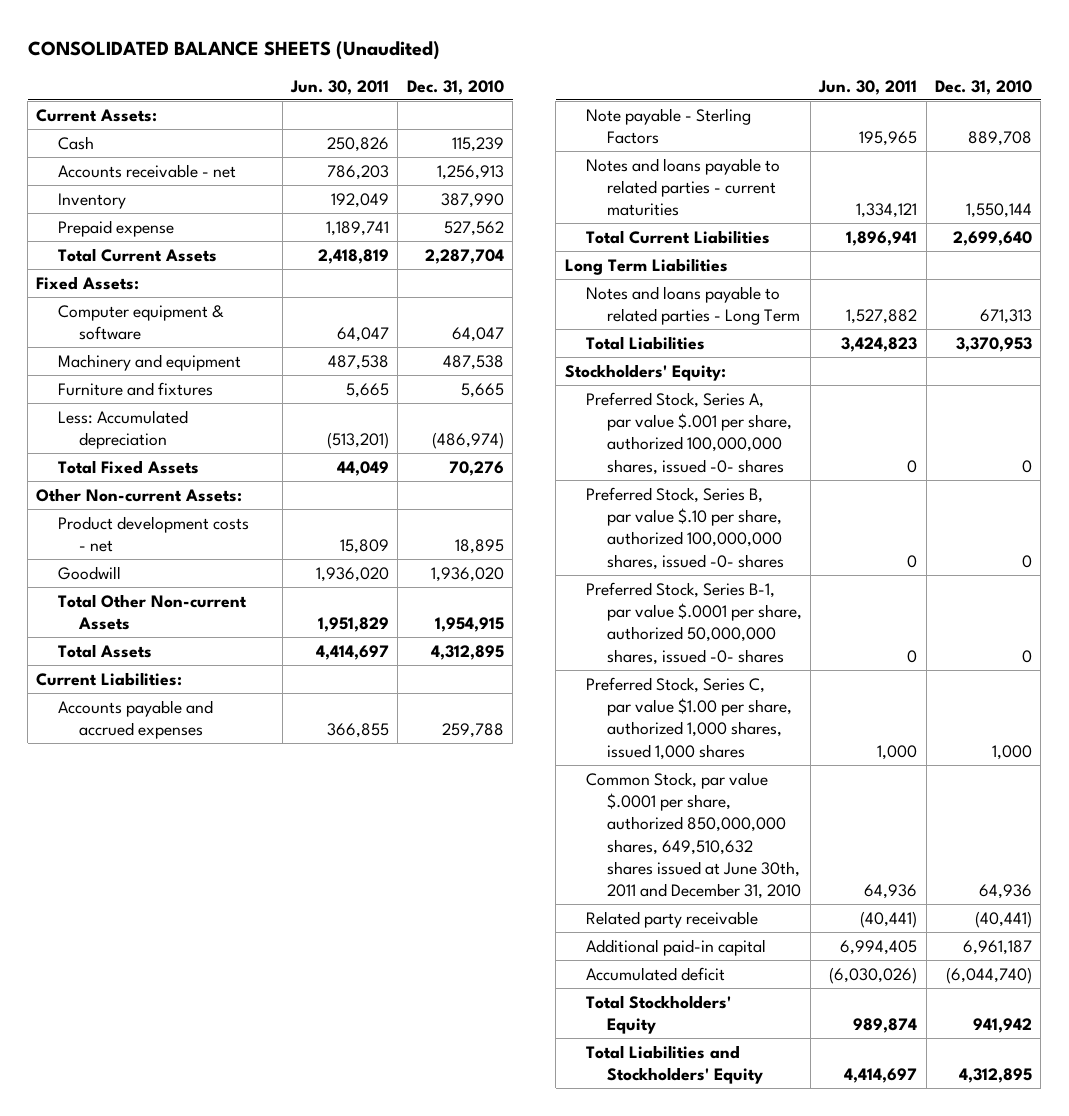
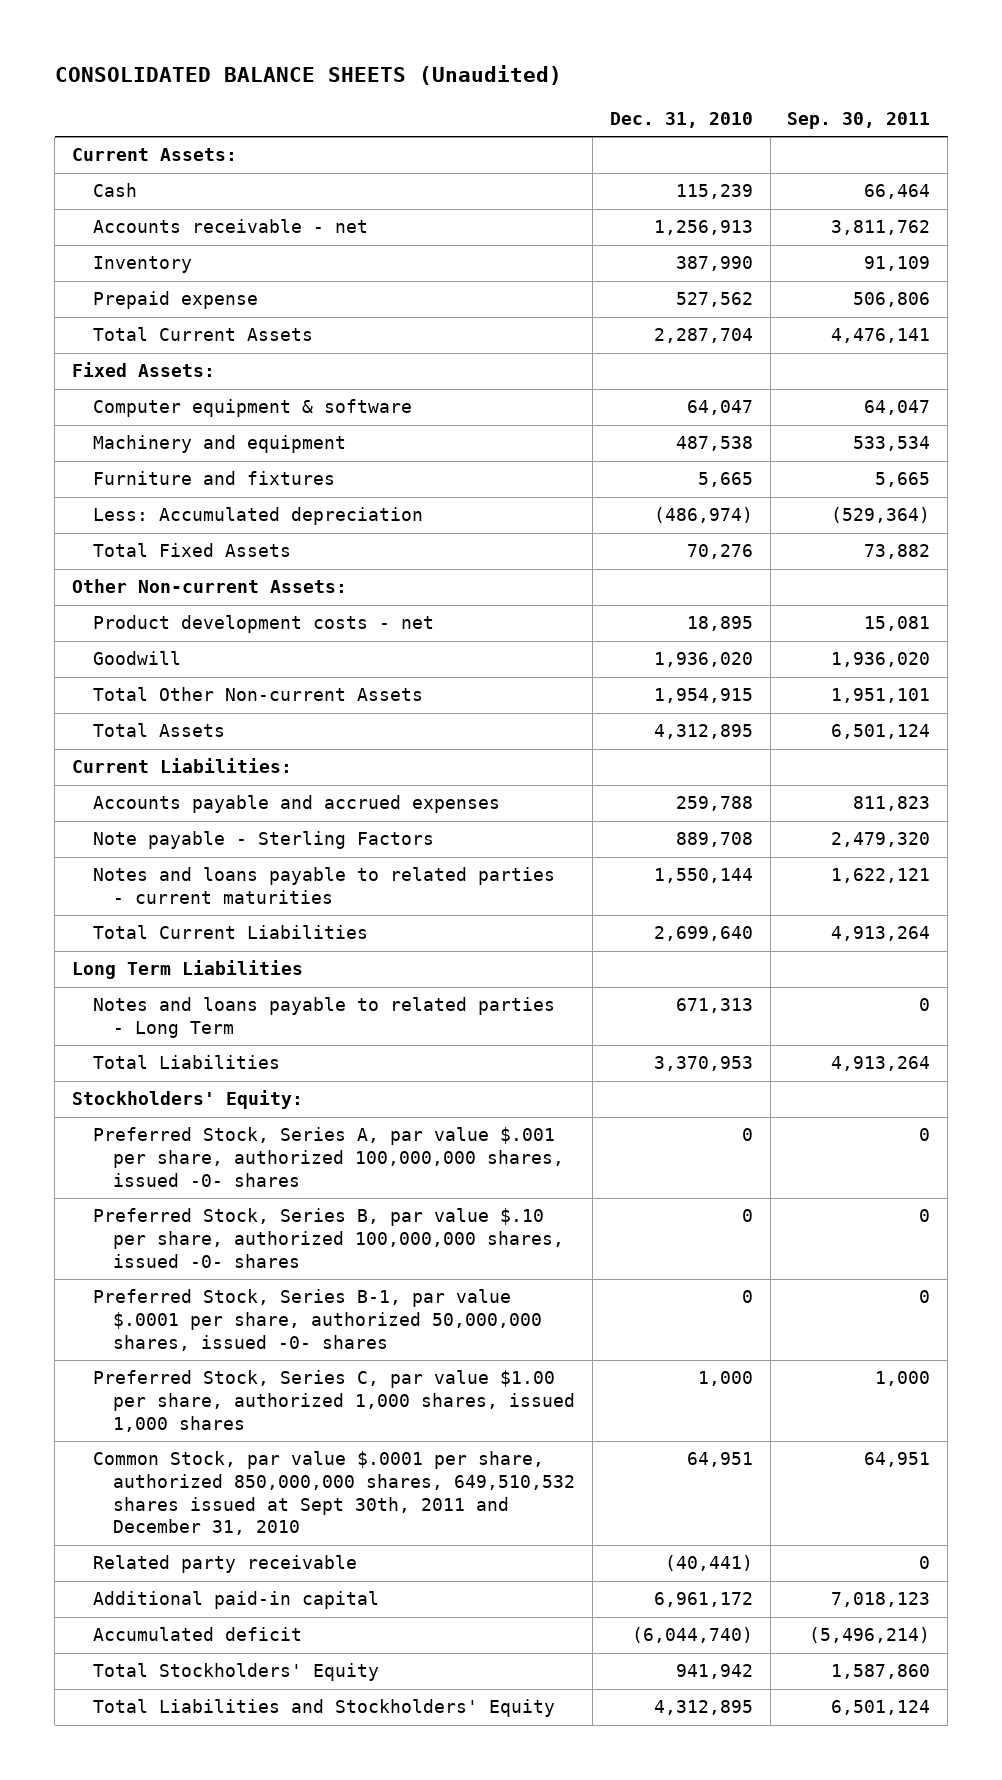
- | Jun. 30, 2011 | Dec. 31, 2010
+ | Dec. 31, 2010 | Sep. 30, 2011
- Common Stock, par value $.0001 per share, authorized 850,000,000 shares, 649,510,632 shares issued at June 30th, 2011 and December 31, 2010 | 64,936 | 64,936
+ Common Stock, par value $.0001 per share, authorized 850,000,000 shares, 649,510,532 shares issued at Sept 30th, 2011 and December 31, 2010 | 64,951 | 64,951
- Additional paid-in capital | 6,994,405 | 6,961,187
+ Additional paid-in capital | 6,961,172 | 7,018,123

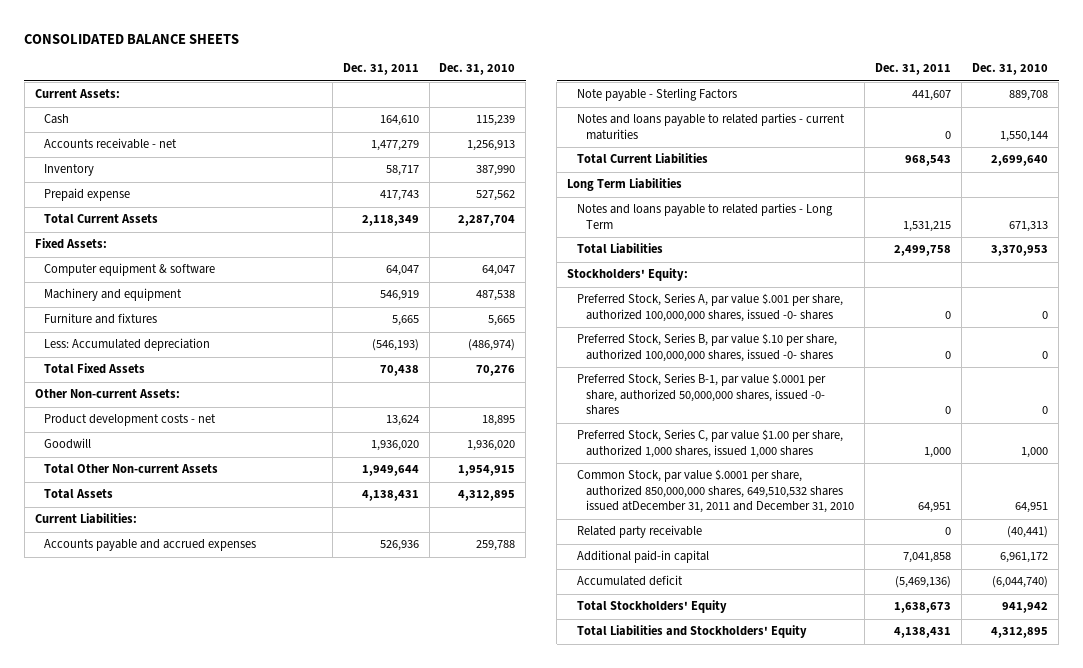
- CONSOLIDATED BALANCE SHEETS (Unaudited)
+ CONSOLIDATED BALANCE SHEETS
- | Dec. 31, 2010 | Sep. 30, 2011
+ | Dec. 31, 2011 | Dec. 31, 2010
- Common Stock, par value $.0001 per share, authorized 850,000,000 shares, 649,510,532 shares issued at Sept 30th, 2011 and December 31, 2010 | 64,951 | 64,951
+ Common Stock, par value $.0001 per share, authorized 850,000,000 shares, 649,510,532 shares issued atDecember 31, 2011 and December 31, 2010 | 64,951 | 64,951

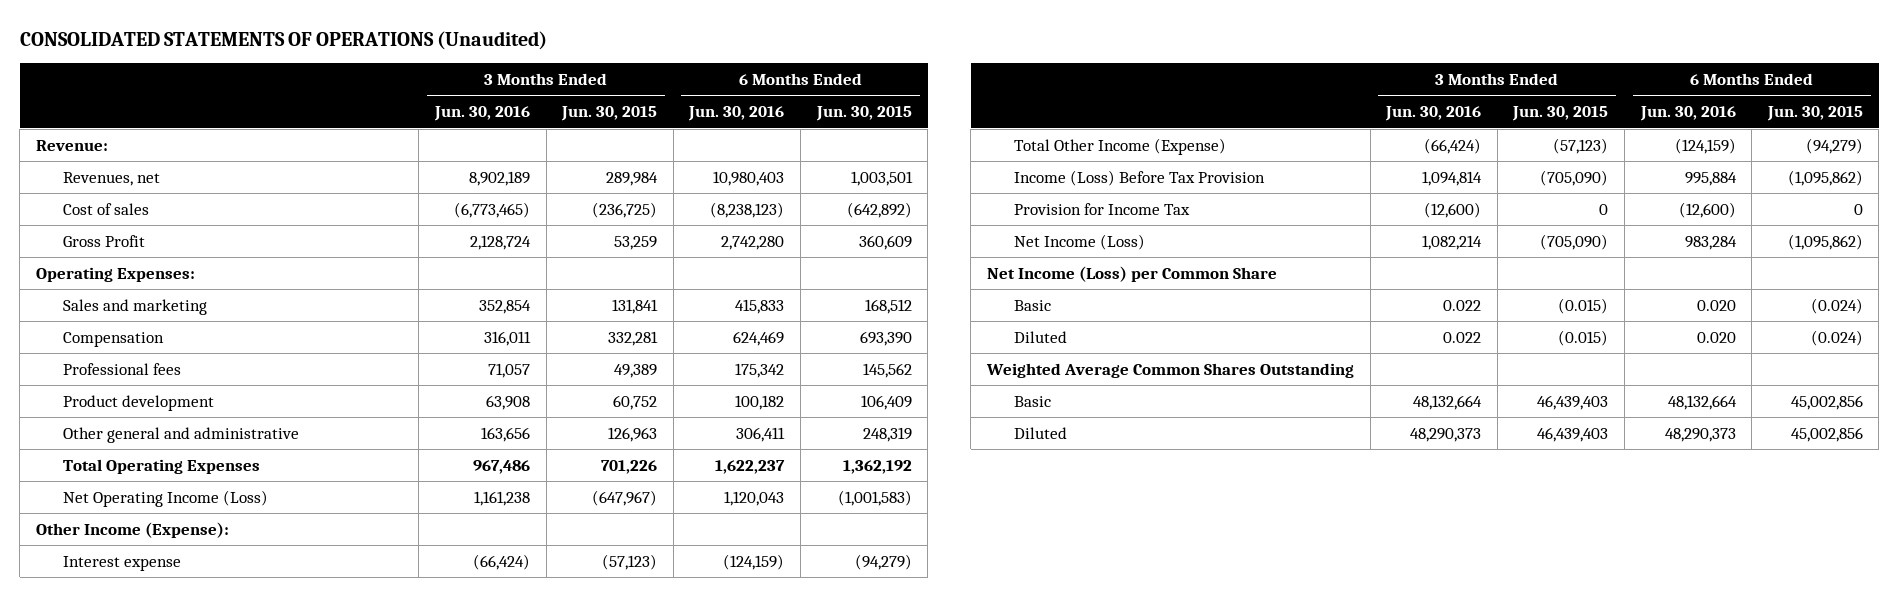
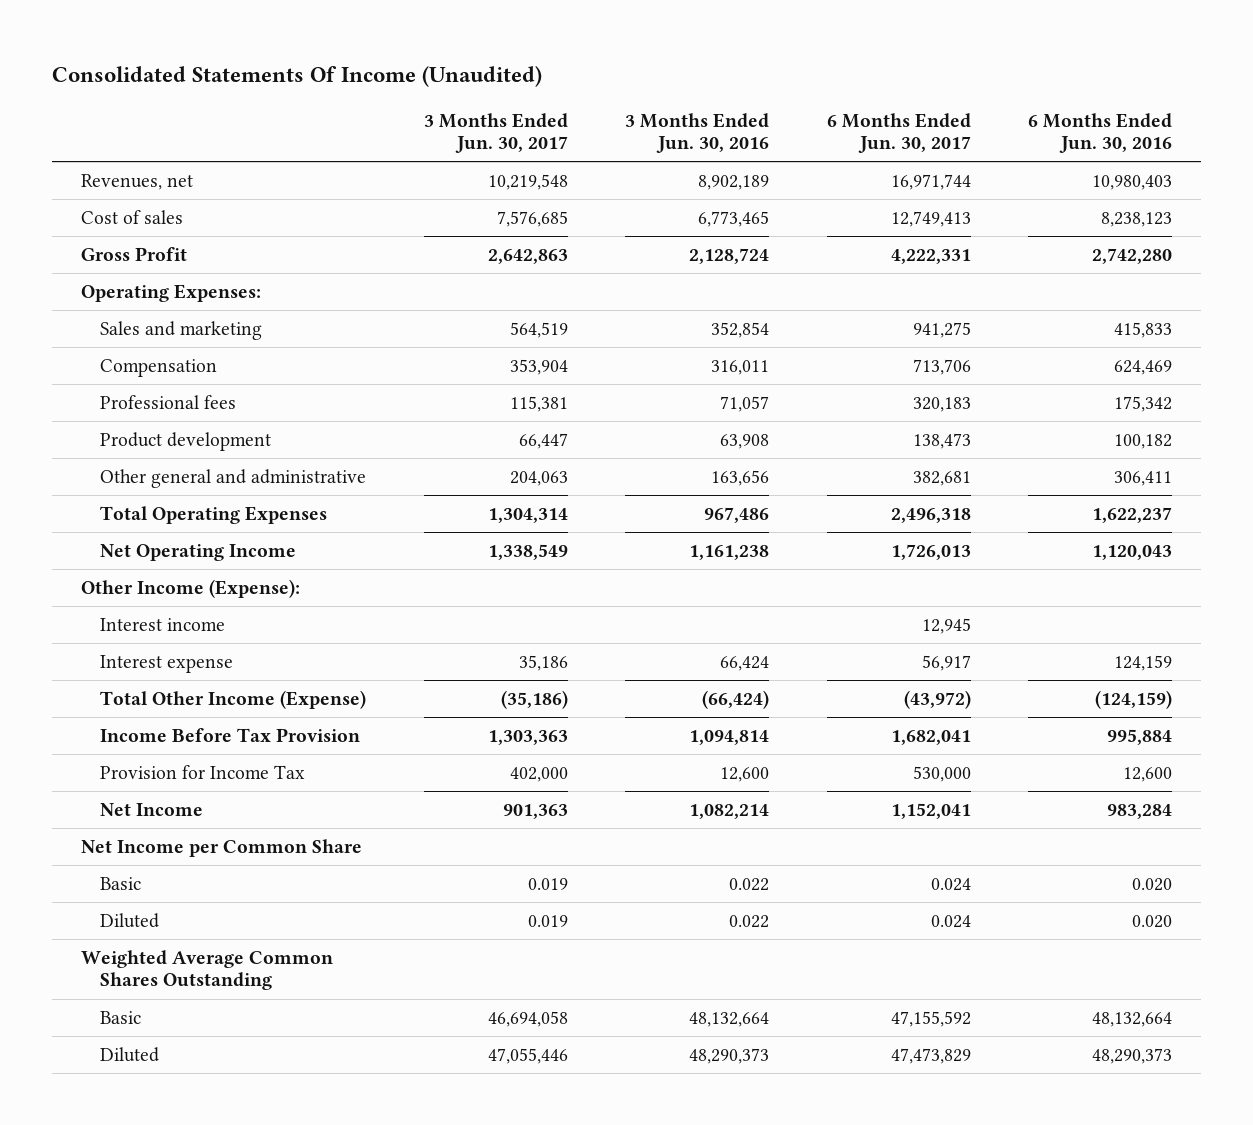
- CONSOLIDATED STATEMENTS OF OPERATIONS (Unaudited)
+ Consolidated Statements Of Income (Unaudited)
- | 3 Months Ended Jun. 30, 2016 | 3 Months Ended Jun. 30, 2015 | 6 Months Ended Jun. 30, 2016 | 6 Months Ended Jun. 30, 2015
+ | 3 Months Ended Jun. 30, 2017 | 3 Months Ended Jun. 30, 2016 | 6 Months Ended Jun. 30, 2017 | 6 Months Ended Jun. 30, 2016
- Revenue:
- Cost of sales | (6,773,465) | (236,725) | (8,238,123) | (642,892)
+ Cost of sales | 7,576,685 | 6,773,465 | 12,749,413 | 8,238,123
- Net Operating Income (Loss) | 1,161,238 | (647,967) | 1,120,043 | (1,001,583)
+ Net Operating Income | 1,338,549 | 1,161,238 | 1,726,013 | 1,120,043
- Interest expense | (66,424) | (57,123) | (124,159) | (94,279)
+ Interest income | | | 12,945 |
+ Interest expense | 35,186 | 66,424 | 56,917 | 124,159
- Income (Loss) Before Tax Provision | 1,094,814 | (705,090) | 995,884 | (1,095,862)
- Provision for Income Tax | (12,600) | 0 | (12,600) | 0
- Net Income (Loss) | 1,082,214 | (705,090) | 983,284 | (1,095,862)
- Net Income (Loss) per Common Share
+ Income Before Tax Provision | 1,303,363 | 1,094,814 | 1,682,041 | 995,884
+ Provision for Income Tax | 402,000 | 12,600 | 530,000 | 12,600
+ Net Income | 901,363 | 1,082,214 | 1,152,041 | 983,284
+ Net Income per Common Share

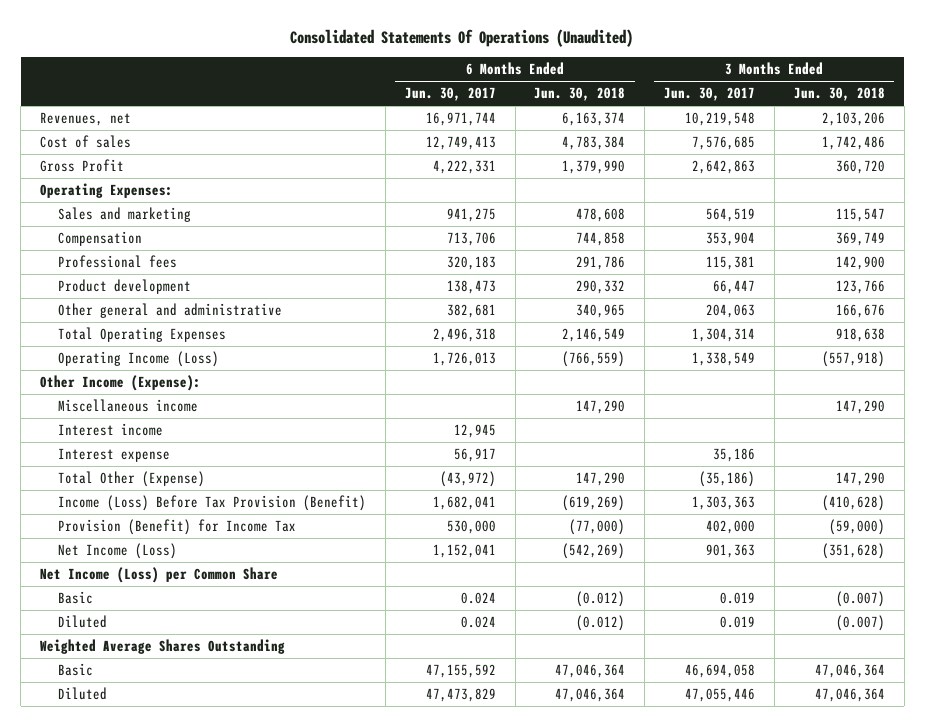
- Consolidated Statements Of Income (Unaudited)
+ Consolidated Statements Of Operations (Unaudited)
- | 3 Months Ended Jun. 30, 2017 | 3 Months Ended Jun. 30, 2016 | 6 Months Ended Jun. 30, 2017 | 6 Months Ended Jun. 30, 2016
+ | 6 Months Ended Jun. 30, 2017 | 6 Months Ended Jun. 30, 2018 | 3 Months Ended Jun. 30, 2017 | 3 Months Ended Jun. 30, 2018
- Net Operating Income | 1,338,549 | 1,161,238 | 1,726,013 | 1,120,043
+ Operating Income (Loss) | 1,726,013 | (766,559) | 1,338,549 | (557,918)
+ Miscellaneous income | | 147,290 | | 147,290
- Total Other Income (Expense) | (35,186) | (66,424) | (43,972) | (124,159)
- Income Before Tax Provision | 1,303,363 | 1,094,814 | 1,682,041 | 995,884
- Provision for Income Tax | 402,000 | 12,600 | 530,000 | 12,600
- Net Income | 901,363 | 1,082,214 | 1,152,041 | 983,284
- Net Income per Common Share
+ Total Other (Expense) | (43,972) | 147,290 | (35,186) | 147,290
+ Income (Loss) Before Tax Provision (Benefit) | 1,682,041 | (619,269) | 1,303,363 | (410,628)
+ Provision (Benefit) for Income Tax | 530,000 | (77,000) | 402,000 | (59,000)
+ Net Income (Loss) | 1,152,041 | (542,269) | 901,363 | (351,628)
+ Net Income (Loss) per Common Share
- Weighted Average Common Shares Outstanding
+ Weighted Average Shares Outstanding

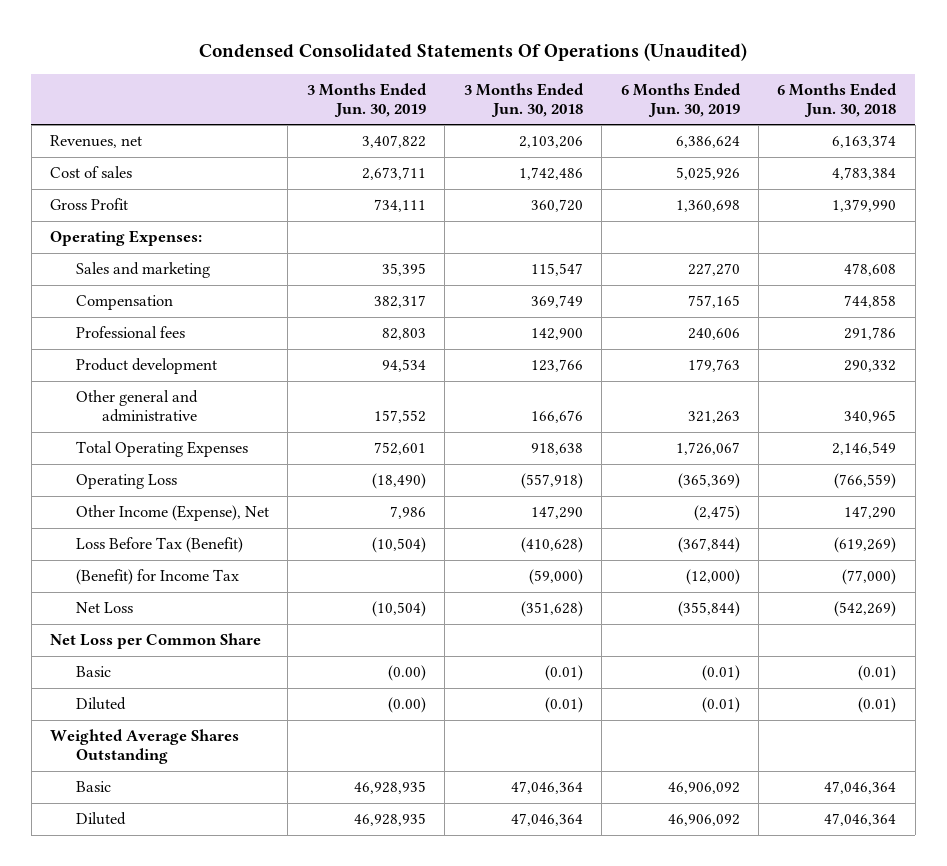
- Consolidated Statements Of Operations (Unaudited)
+ Condensed Consolidated Statements Of Operations (Unaudited)
- | 6 Months Ended Jun. 30, 2017 | 6 Months Ended Jun. 30, 2018 | 3 Months Ended Jun. 30, 2017 | 3 Months Ended Jun. 30, 2018
+ | 3 Months Ended Jun. 30, 2019 | 3 Months Ended Jun. 30, 2018 | 6 Months Ended Jun. 30, 2019 | 6 Months Ended Jun. 30, 2018
- Operating Income (Loss) | 1,726,013 | (766,559) | 1,338,549 | (557,918)
- Other Income (Expense):
- Miscellaneous income | | 147,290 | | 147,290
- Interest income | 12,945 | | |
- Interest expense | 56,917 | | 35,186 |
- Total Other (Expense) | (43,972) | 147,290 | (35,186) | 147,290
- Income (Loss) Before Tax Provision (Benefit) | 1,682,041 | (619,269) | 1,303,363 | (410,628)
- Provision (Benefit) for Income Tax | 530,000 | (77,000) | 402,000 | (59,000)
- Net Income (Loss) | 1,152,041 | (542,269) | 901,363 | (351,628)
- Net Income (Loss) per Common Share
- Basic | 0.024 | (0.012) | 0.019 | (0.007)
- Diluted | 0.024 | (0.012) | 0.019 | (0.007)
+ Operating Loss | (18,490) | (557,918) | (365,369) | (766,559)
+ Other Income (Expense), Net | 7,986 | 147,290 | (2,475) | 147,290
+ Loss Before Tax (Benefit) | (10,504) | (410,628) | (367,844) | (619,269)
+ (Benefit) for Income Tax | | (59,000) | (12,000) | (77,000)
+ Net Loss | (10,504) | (351,628) | (355,844) | (542,269)
+ Net Loss per Common Share
+ Basic | (0.00) | (0.01) | (0.01) | (0.01)
+ Diluted | (0.00) | (0.01) | (0.01) | (0.01)

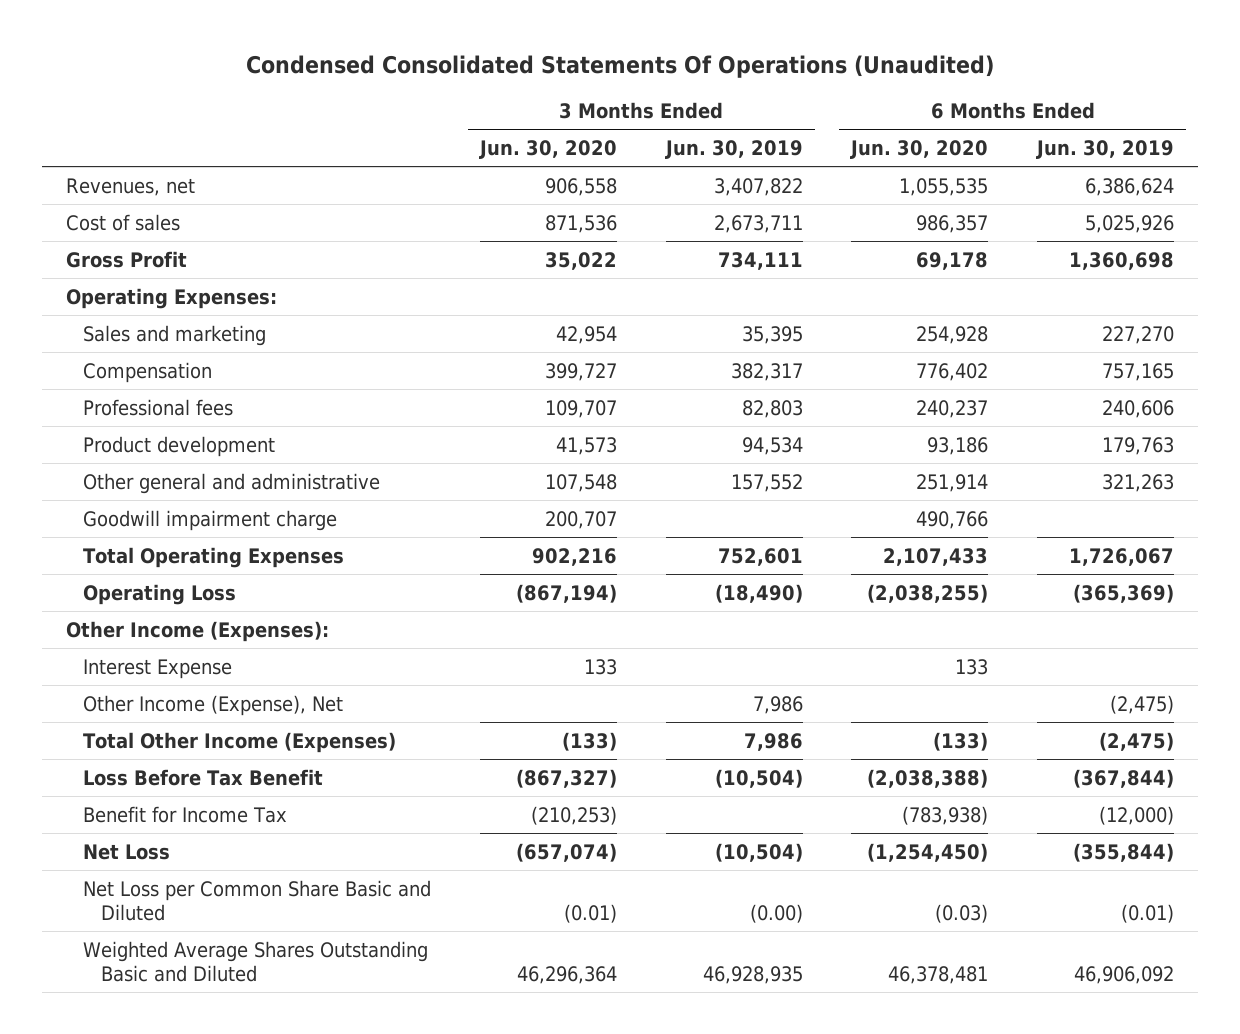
- | 3 Months Ended Jun. 30, 2019 | 3 Months Ended Jun. 30, 2018 | 6 Months Ended Jun. 30, 2019 | 6 Months Ended Jun. 30, 2018
+ | 3 Months Ended Jun. 30, 2020 | 3 Months Ended Jun. 30, 2019 | 6 Months Ended Jun. 30, 2020 | 6 Months Ended Jun. 30, 2019
+ Goodwill impairment charge | 200,707 | | 490,766 |
+ Other Income (Expenses):
+ Interest Expense | 133 | | 133 |
- Loss Before Tax (Benefit) | (10,504) | (410,628) | (367,844) | (619,269)
- (Benefit) for Income Tax | | (59,000) | (12,000) | (77,000)
+ Total Other Income (Expenses) | (133) | 7,986 | (133) | (2,475)
+ Loss Before Tax Benefit | (867,327) | (10,504) | (2,038,388) | (367,844)
+ Benefit for Income Tax | (210,253) | | (783,938) | (12,000)
- Net Loss per Common Share
- Basic | (0.00) | (0.01) | (0.01) | (0.01)
- Diluted | (0.00) | (0.01) | (0.01) | (0.01)
- Weighted Average Shares Outstanding
- Basic | 46,928,935 | 47,046,364 | 46,906,092 | 47,046,364
- Diluted | 46,928,935 | 47,046,364 | 46,906,092 | 47,046,364
+ Net Loss per Common Share Basic and Diluted | (0.01) | (0.00) | (0.03) | (0.01)
+ Weighted Average Shares Outstanding Basic and Diluted | 46,296,364 | 46,928,935 | 46,378,481 | 46,906,092

